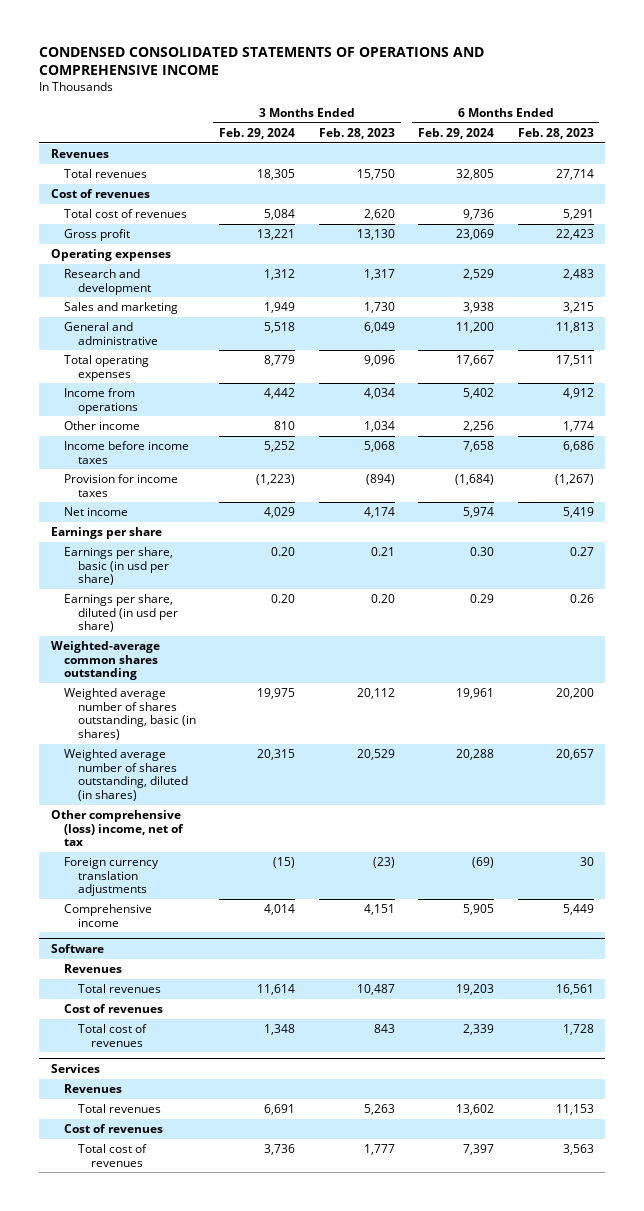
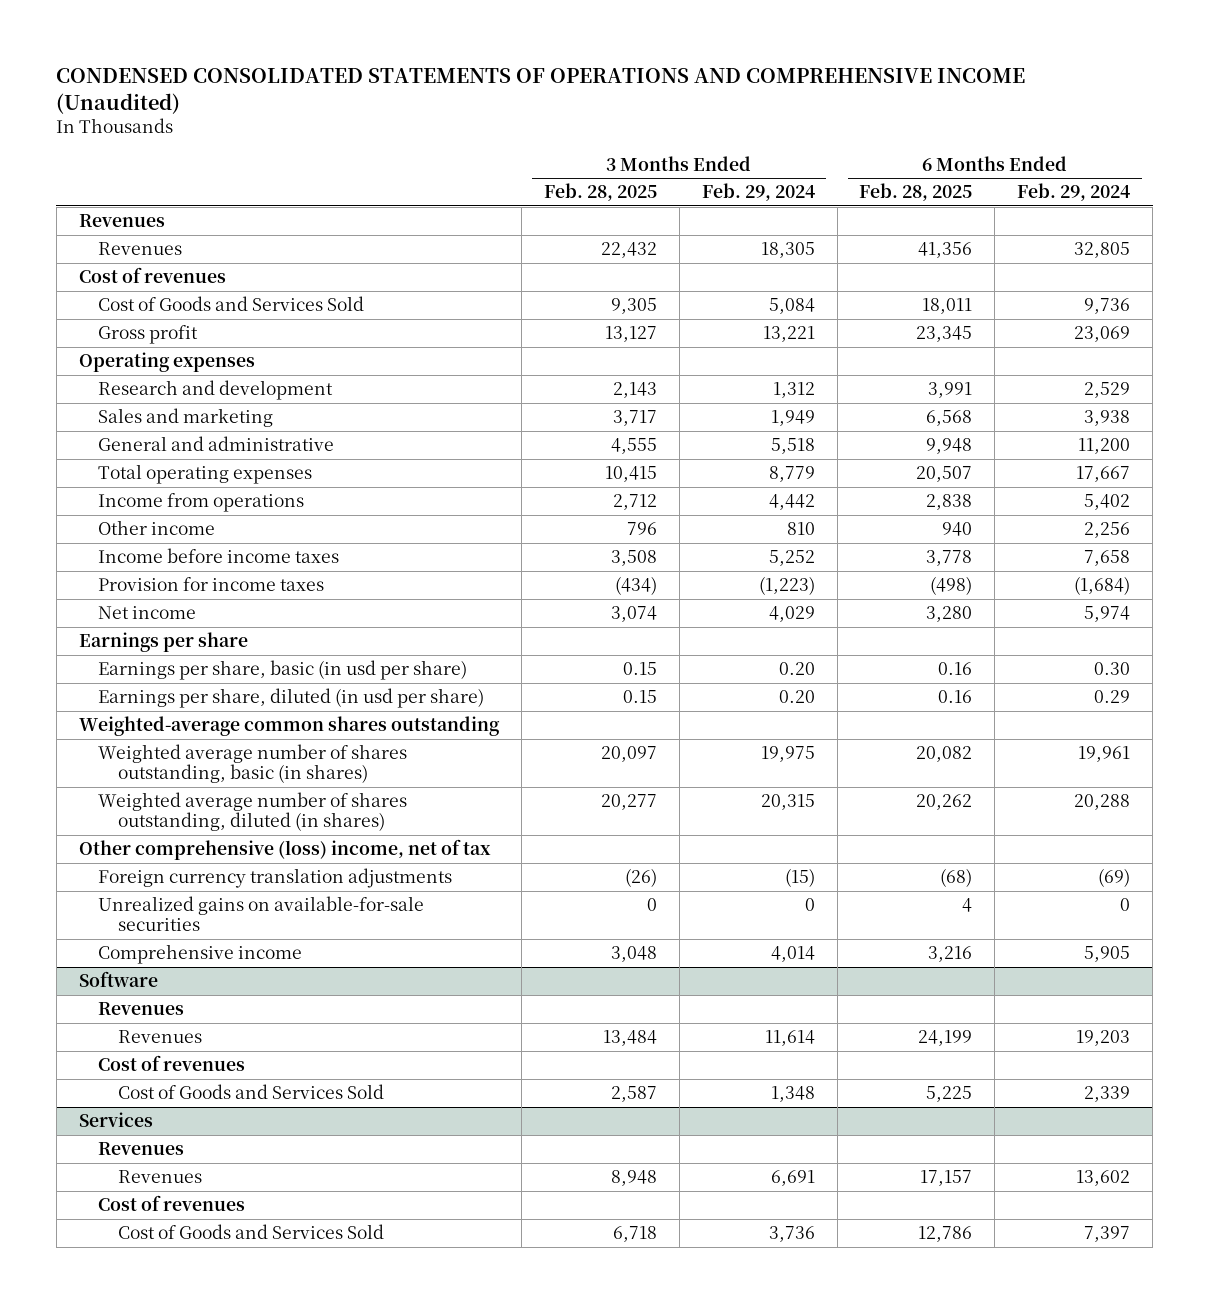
- CONDENSED CONSOLIDATED STATEMENTS OF OPERATIONS AND COMPREHENSIVE INCOME
+ CONDENSED CONSOLIDATED STATEMENTS OF OPERATIONS AND COMPREHENSIVE INCOME (Unaudited)
- | 3 Months Ended Feb. 29, 2024 | 3 Months Ended Feb. 28, 2023 | 6 Months Ended Feb. 29, 2024 | 6 Months Ended Feb. 28, 2023
+ | 3 Months Ended Feb. 28, 2025 | 3 Months Ended Feb. 29, 2024 | 6 Months Ended Feb. 28, 2025 | 6 Months Ended Feb. 29, 2024
- Total revenues | 18,305 | 15,750 | 32,805 | 27,714
+ Revenues | 22,432 | 18,305 | 41,356 | 32,805
- Total cost of revenues | 5,084 | 2,620 | 9,736 | 5,291
+ Cost of Goods and Services Sold | 9,305 | 5,084 | 18,011 | 9,736
+ Unrealized gains on available-for-sale securities | 0 | 0 | 4 | 0
@ Software
- Total revenues | 11,614 | 10,487 | 19,203 | 16,561
+ Revenues | 13,484 | 11,614 | 24,199 | 19,203
- Total cost of revenues | 1,348 | 843 | 2,339 | 1,728
+ Cost of Goods and Services Sold | 2,587 | 1,348 | 5,225 | 2,339
@ Services
- Total revenues | 6,691 | 5,263 | 13,602 | 11,153
+ Revenues | 8,948 | 6,691 | 17,157 | 13,602
- Total cost of revenues | 3,736 | 1,777 | 7,397 | 3,563
+ Cost of Goods and Services Sold | 6,718 | 3,736 | 12,786 | 7,397

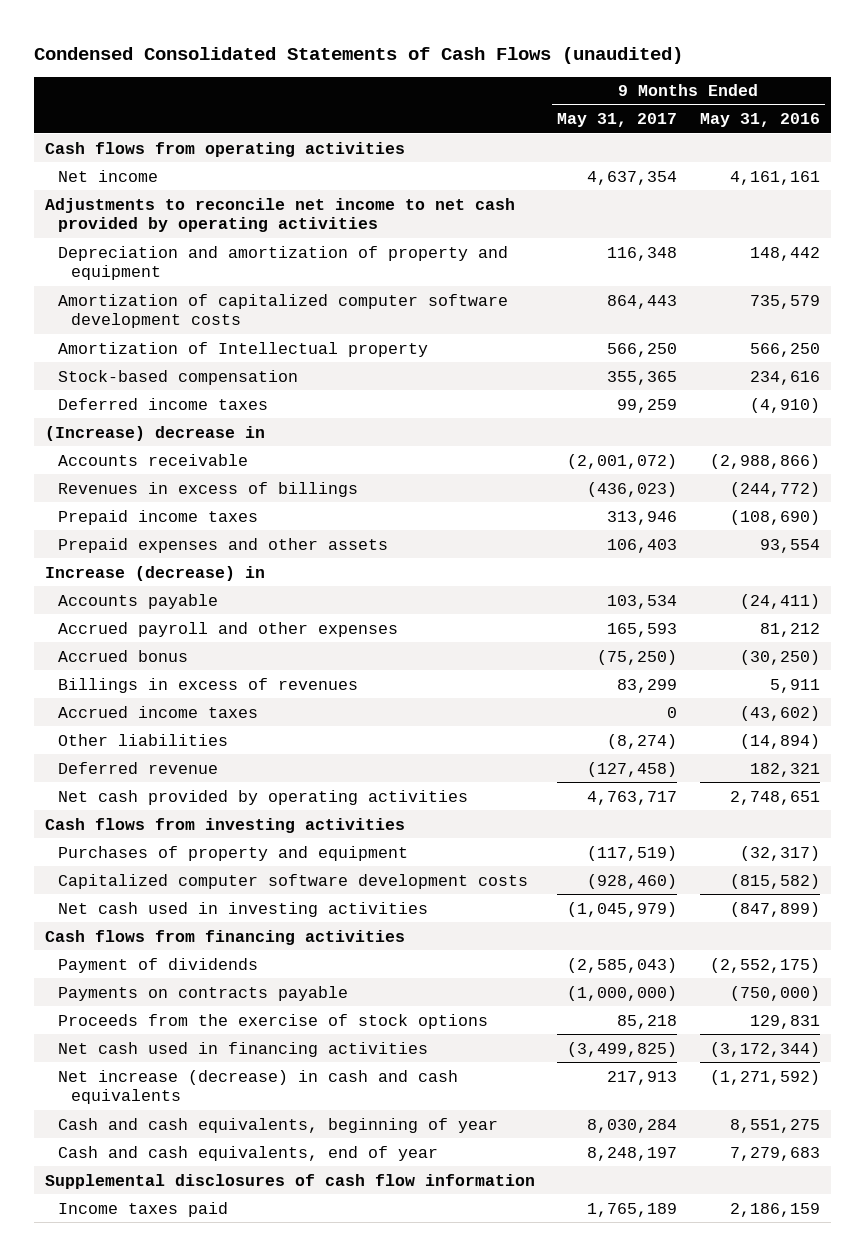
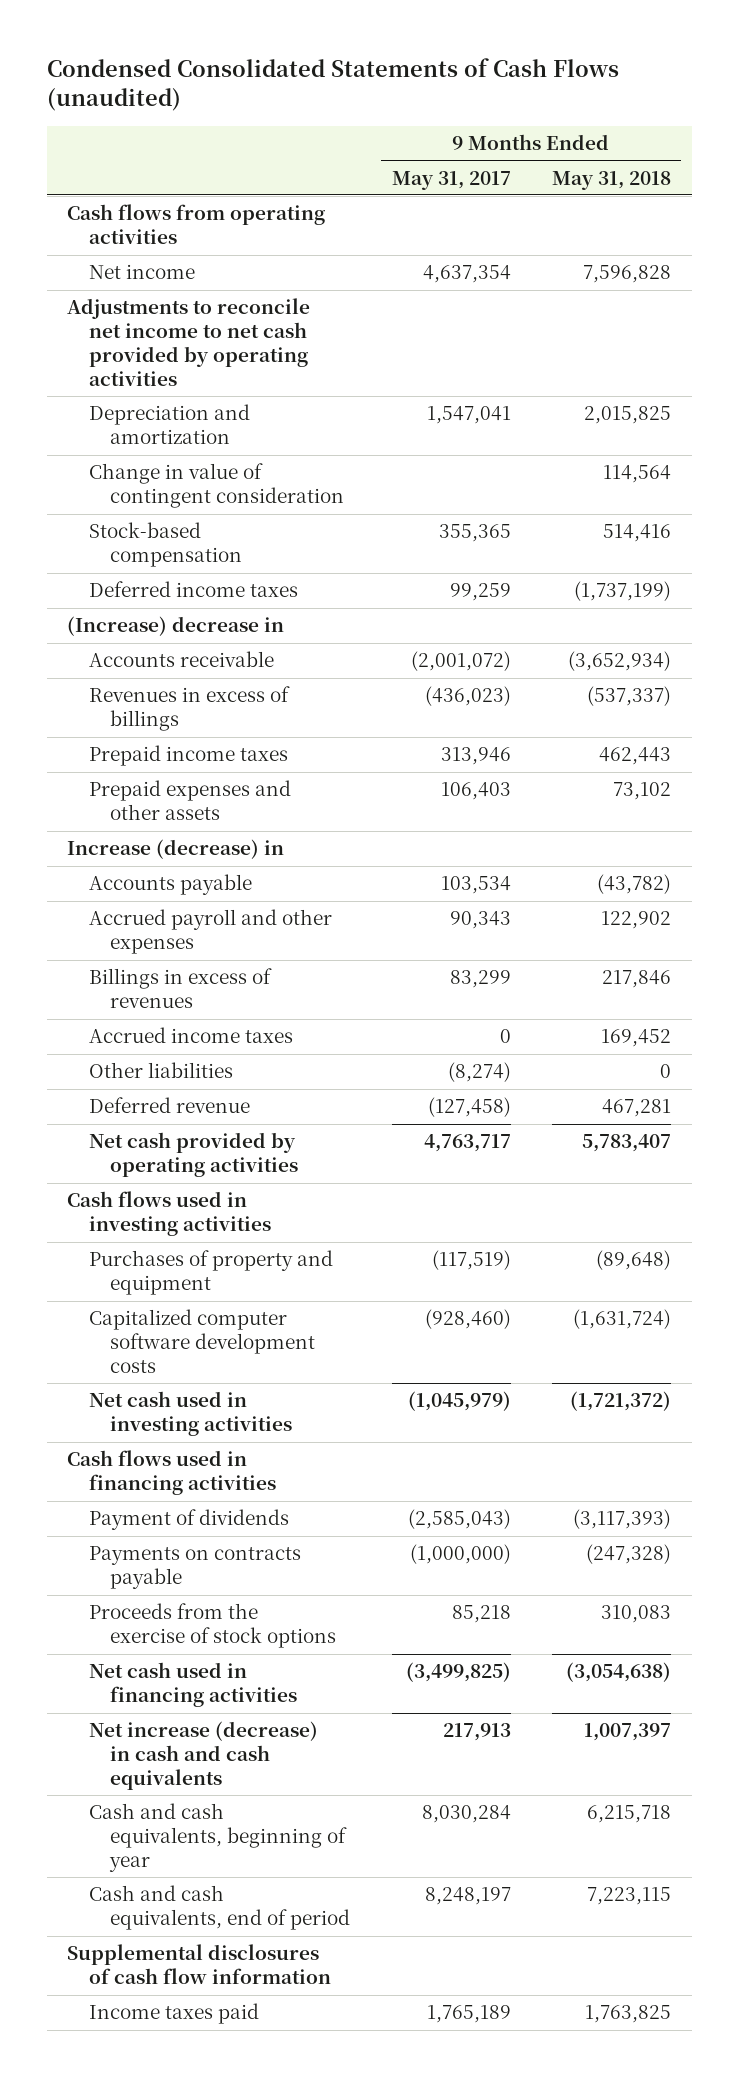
- | 9 Months Ended May 31, 2017 | 9 Months Ended May 31, 2016
+ | 9 Months Ended May 31, 2017 | 9 Months Ended May 31, 2018
- Depreciation and amortization of property and equipment | 116,348 | 148,442
- Amortization of capitalized computer software development costs | 864,443 | 735,579
- Amortization of Intellectual property | 566,250 | 566,250
+ Depreciation and amortization | 1,547,041 | 2,015,825
+ Change in value of contingent consideration | | 114,564
- Accrued payroll and other expenses | 165,593 | 81,212
- Accrued bonus | (75,250) | (30,250)
+ Accrued payroll and other expenses | 90,343 | 122,902
- Cash flows from investing activities
+ Cash flows used in investing activities
- Cash flows from financing activities
+ Cash flows used in financing activities
- Cash and cash equivalents, end of year | 8,248,197 | 7,279,683
+ Cash and cash equivalents, end of period | 8,248,197 | 7,223,115

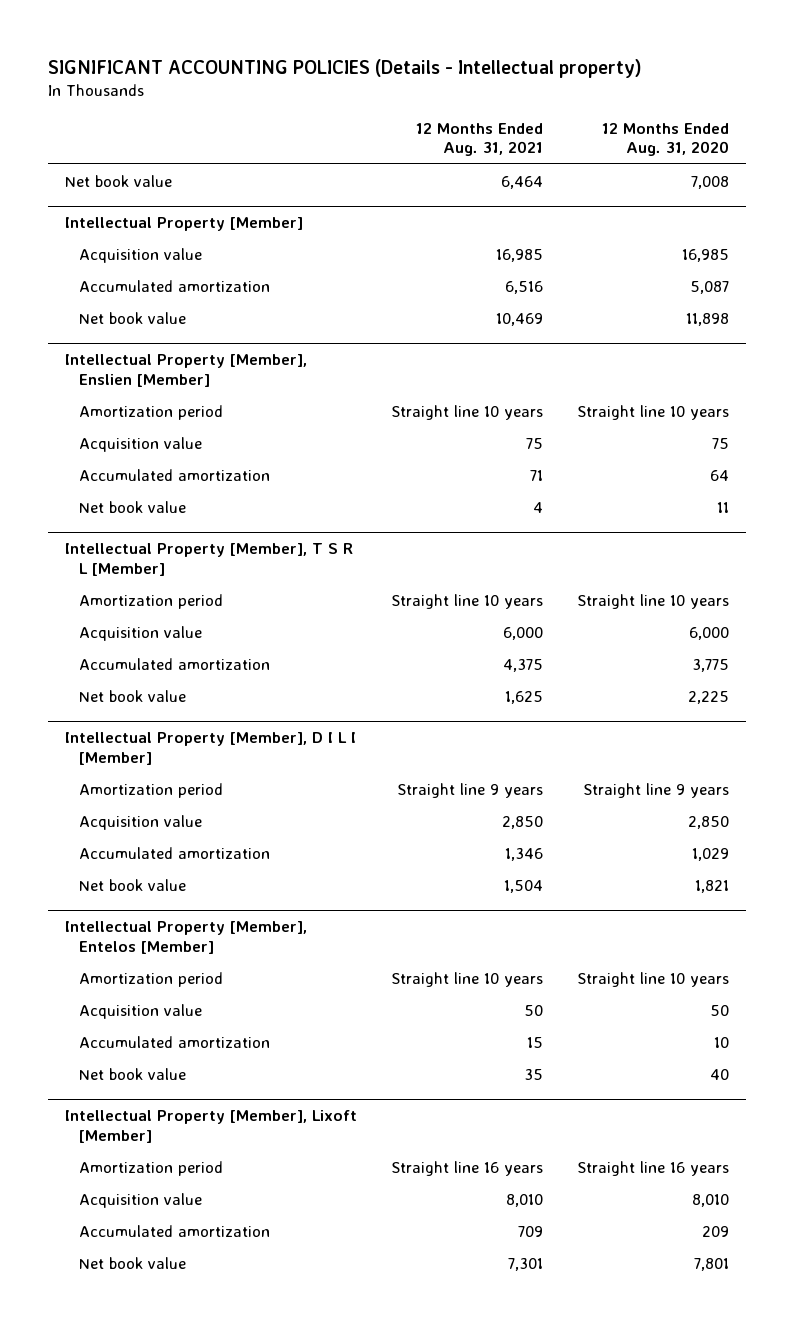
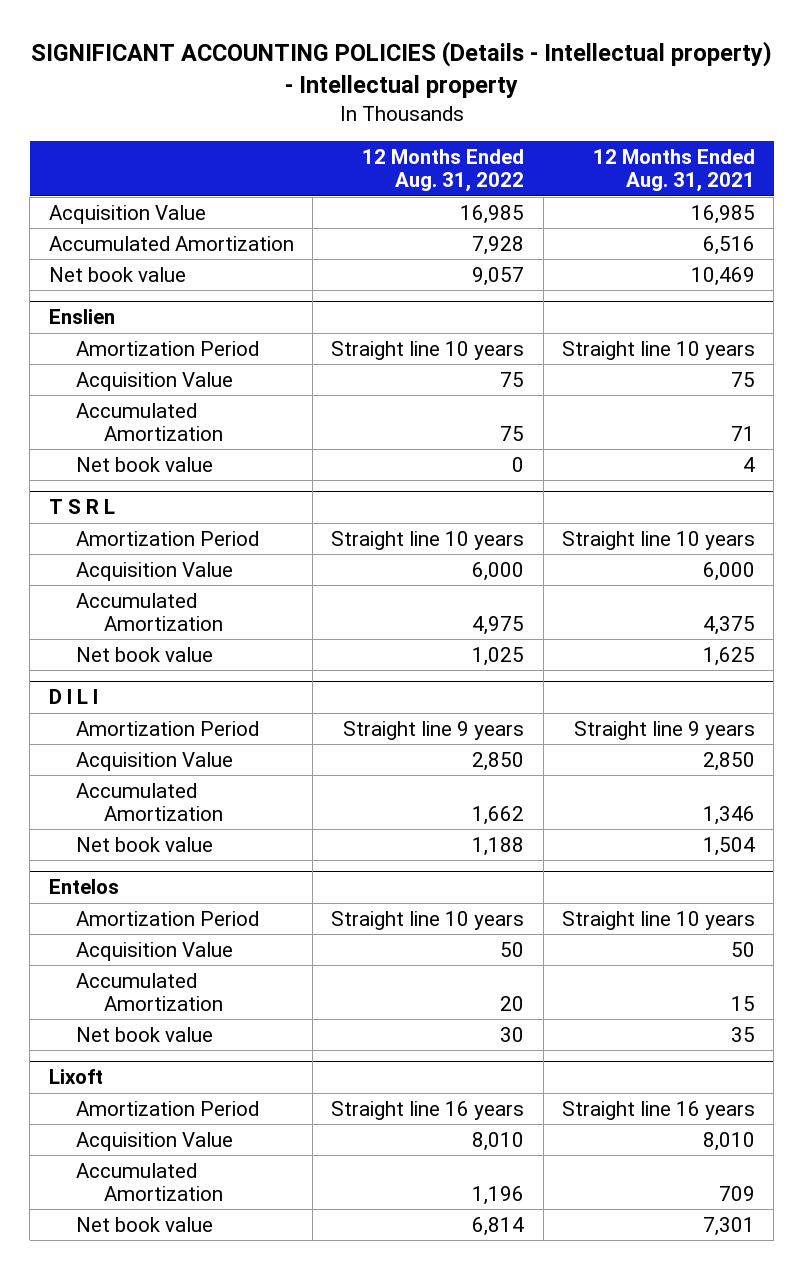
- SIGNIFICANT ACCOUNTING POLICIES (Details - Intellectual property)
+ SIGNIFICANT ACCOUNTING POLICIES (Details - Intellectual property) - Intellectual property
- | 12 Months Ended Aug. 31, 2021 | 12 Months Ended Aug. 31, 2020
+ | 12 Months Ended Aug. 31, 2022 | 12 Months Ended Aug. 31, 2021
- Net book value | 6,464 | 7,008
- Intellectual Property [Member]
- Acquisition value | 16,985 | 16,985
- Accumulated amortization | 6,516 | 5,087
+ Acquisition Value | 16,985 | 16,985
+ Accumulated Amortization | 7,928 | 6,516
- Intellectual Property [Member], Enslien [Member]
- Amortization period | Straight line 10 years | Straight line 10 years
- Acquisition value | 75 | 75
- Accumulated amortization | 71 | 64
+ Enslien
+ Amortization Period | Straight line 10 years | Straight line 10 years
+ Acquisition Value | 75 | 75
+ Accumulated Amortization | 75 | 71
- Intellectual Property [Member], T S R L [Member]
- Amortization period | Straight line 10 years | Straight line 10 years
- Acquisition value | 6,000 | 6,000
- Accumulated amortization | 4,375 | 3,775
+ T S R L
+ Amortization Period | Straight line 10 years | Straight line 10 years
+ Acquisition Value | 6,000 | 6,000
+ Accumulated Amortization | 4,975 | 4,375
- Intellectual Property [Member], D I L I [Member]
- Amortization period | Straight line 9 years | Straight line 9 years
- Acquisition value | 2,850 | 2,850
- Accumulated amortization | 1,346 | 1,029
+ D I L I
+ Amortization Period | Straight line 9 years | Straight line 9 years
+ Acquisition Value | 2,850 | 2,850
+ Accumulated Amortization | 1,662 | 1,346
- Intellectual Property [Member], Entelos [Member]
- Amortization period | Straight line 10 years | Straight line 10 years
- Acquisition value | 50 | 50
- Accumulated amortization | 15 | 10
+ Entelos
+ Amortization Period | Straight line 10 years | Straight line 10 years
+ Acquisition Value | 50 | 50
+ Accumulated Amortization | 20 | 15
- Intellectual Property [Member], Lixoft [Member]
- Amortization period | Straight line 16 years | Straight line 16 years
- Acquisition value | 8,010 | 8,010
- Accumulated amortization | 709 | 209
+ Lixoft
+ Amortization Period | Straight line 16 years | Straight line 16 years
+ Acquisition Value | 8,010 | 8,010
+ Accumulated Amortization | 1,196 | 709

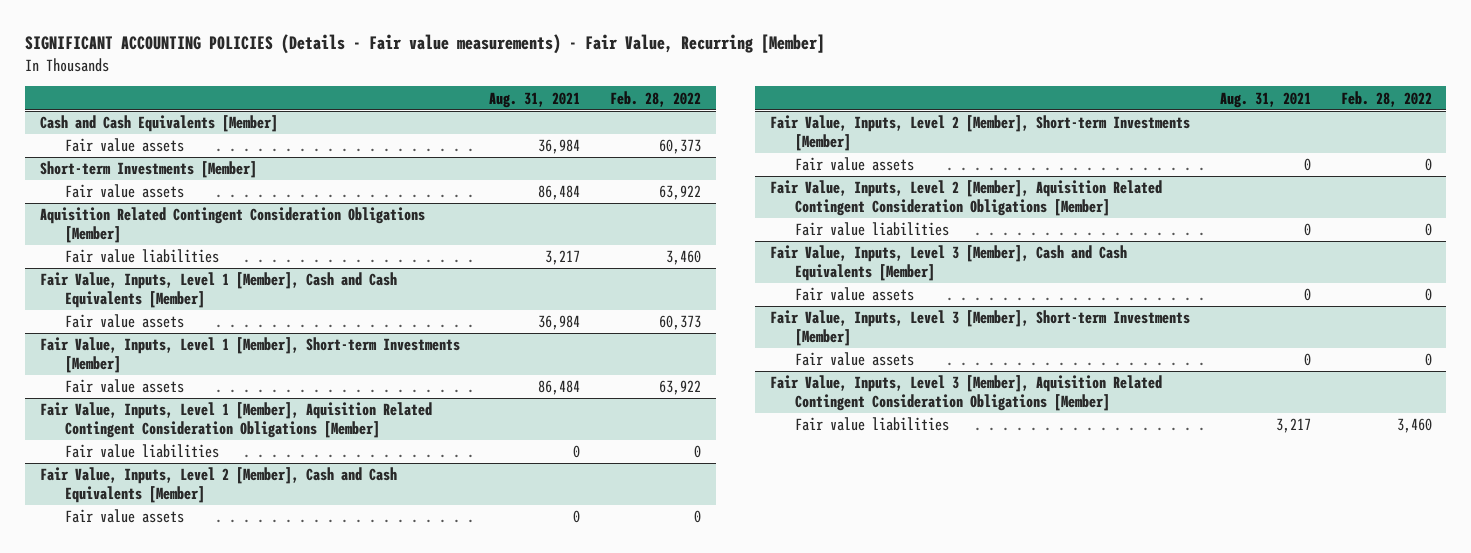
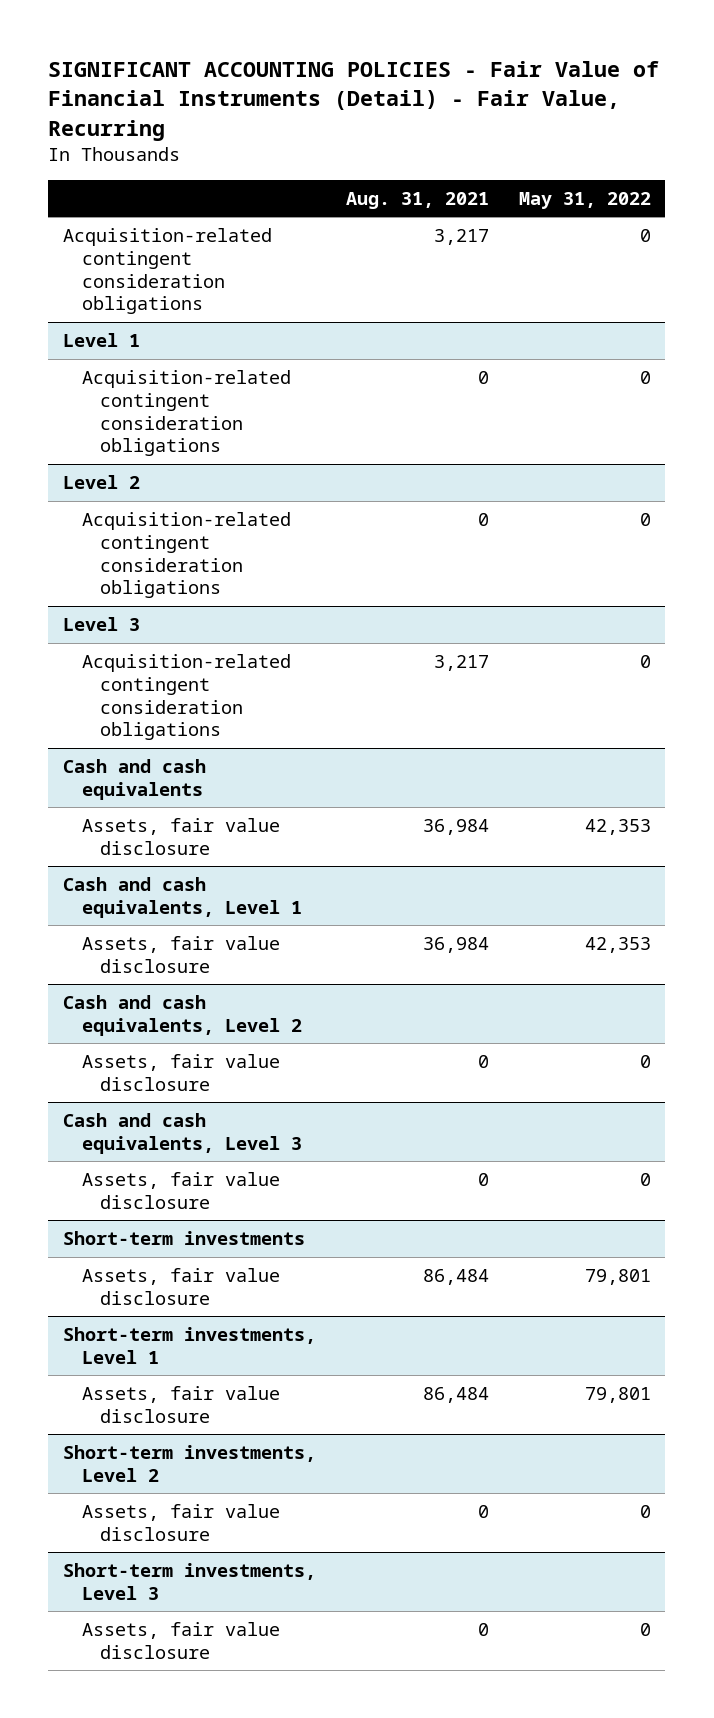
- SIGNIFICANT ACCOUNTING POLICIES (Details - Fair value measurements) - Fair Value, Recurring [Member]
+ SIGNIFICANT ACCOUNTING POLICIES - Fair Value of Financial Instruments (Detail) - Fair Value, Recurring
- | Aug. 31, 2021 | Feb. 28, 2022
+ | Aug. 31, 2021 | May 31, 2022
- Cash and Cash Equivalents [Member]
- Fair value assets | 36,984 | 60,373
- Short-term Investments [Member]
- Fair value assets | 86,484 | 63,922
- Aquisition Related Contingent Consideration Obligations [Member]
- Fair value liabilities | 3,217 | 3,460
- Fair Value, Inputs, Level 1 [Member], Cash and Cash Equivalents [Member]
- Fair value assets | 36,984 | 60,373
- Fair Value, Inputs, Level 1 [Member], Short-term Investments [Member]
- Fair value assets | 86,484 | 63,922
- Fair Value, Inputs, Level 1 [Member], Aquisition Related Contingent Consideration Obligations [Member]
- Fair value liabilities | 0 | 0
- Fair Value, Inputs, Level 2 [Member], Cash and Cash Equivalents [Member]
- Fair value assets | 0 | 0
- Fair Value, Inputs, Level 2 [Member], Short-term Investments [Member]
- Fair value assets | 0 | 0
- Fair Value, Inputs, Level 2 [Member], Aquisition Related Contingent Consideration Obligations [Member]
- Fair value liabilities | 0 | 0
- Fair Value, Inputs, Level 3 [Member], Cash and Cash Equivalents [Member]
- Fair value assets | 0 | 0
- Fair Value, Inputs, Level 3 [Member], Short-term Investments [Member]
- Fair value assets | 0 | 0
- Fair Value, Inputs, Level 3 [Member], Aquisition Related Contingent Consideration Obligations [Member]
- Fair value liabilities | 3,217 | 3,460
+ Acquisition-related contingent consideration obligations | 3,217 | 0
+ Level 1
+ Acquisition-related contingent consideration obligations | 0 | 0
+ Level 2
+ Acquisition-related contingent consideration obligations | 0 | 0
+ Level 3
+ Acquisition-related contingent consideration obligations | 3,217 | 0
+ Cash and cash equivalents
+ Assets, fair value disclosure | 36,984 | 42,353
+ Cash and cash equivalents, Level 1
+ Assets, fair value disclosure | 36,984 | 42,353
+ Cash and cash equivalents, Level 2
+ Assets, fair value disclosure | 0 | 0
+ Cash and cash equivalents, Level 3
+ Assets, fair value disclosure | 0 | 0
+ Short-term investments
+ Assets, fair value disclosure | 86,484 | 79,801
+ Short-term investments, Level 1
+ Assets, fair value disclosure | 86,484 | 79,801
+ Short-term investments, Level 2
+ Assets, fair value disclosure | 0 | 0
+ Short-term investments, Level 3
+ Assets, fair value disclosure | 0 | 0

